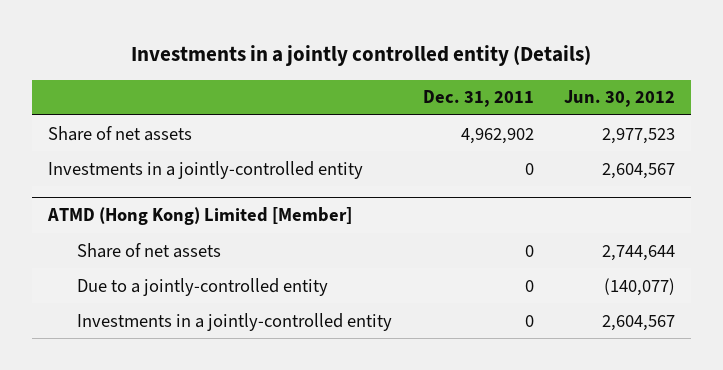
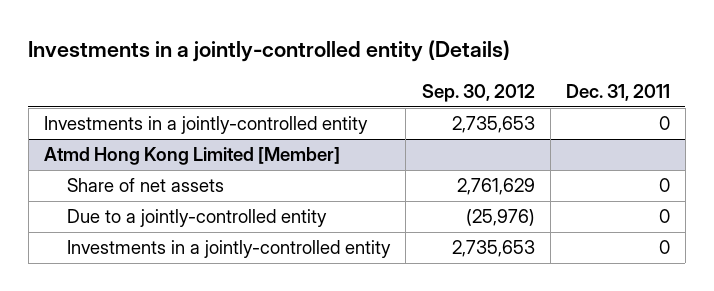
- Investments in a jointly controlled entity (Details)
+ Investments in a jointly-controlled entity (Details)
- | Dec. 31, 2011 | Jun. 30, 2012
+ | Sep. 30, 2012 | Dec. 31, 2011
- Share of net assets | 4,962,902 | 2,977,523
- ATMD (Hong Kong) Limited [Member]
+ Atmd Hong Kong Limited [Member]

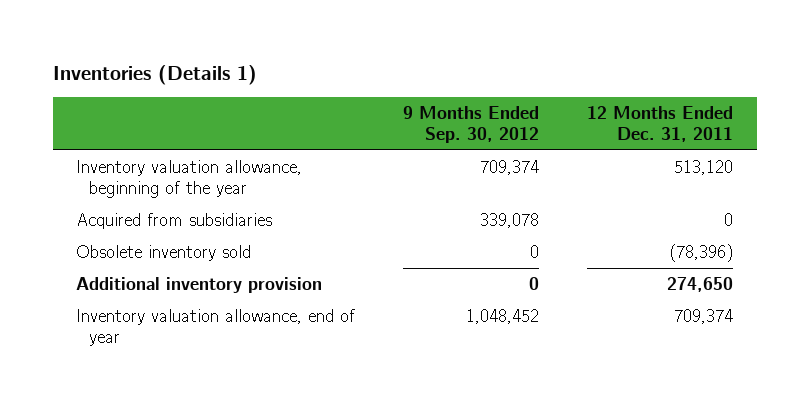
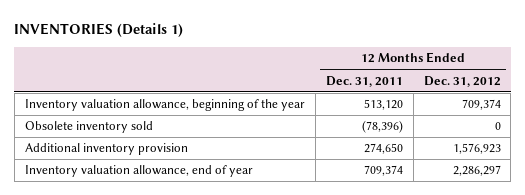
- Inventories (Details 1)
+ INVENTORIES (Details 1)
- | 9 Months Ended Sep. 30, 2012 | 12 Months Ended Dec. 31, 2011
+ | 12 Months Ended Dec. 31, 2011 | 12 Months Ended Dec. 31, 2012
- Acquired from subsidiaries | 339,078 | 0

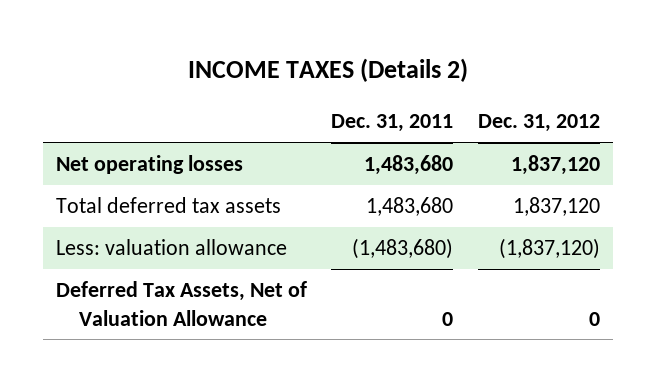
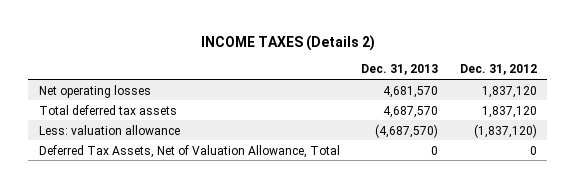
- | Dec. 31, 2011 | Dec. 31, 2012
+ | Dec. 31, 2013 | Dec. 31, 2012
- Deferred Tax Assets, Net of Valuation Allowance | 0 | 0
+ Deferred Tax Assets, Net of Valuation Allowance, Total | 0 | 0

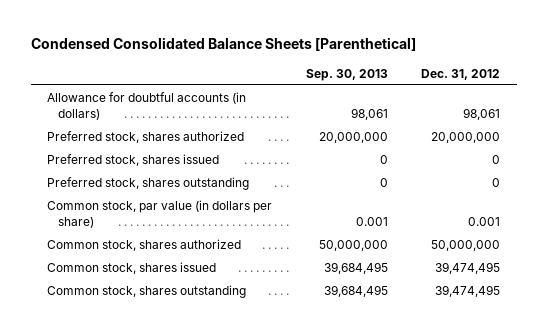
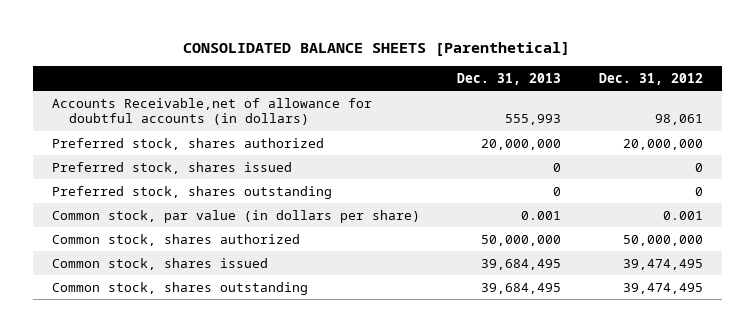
- Condensed Consolidated Balance Sheets [Parenthetical]
+ CONSOLIDATED BALANCE SHEETS [Parenthetical]
- | Sep. 30, 2013 | Dec. 31, 2012
+ | Dec. 31, 2013 | Dec. 31, 2012
- Allowance for doubtful accounts (in dollars) | 98,061 | 98,061
+ Accounts Receivable,net of allowance for doubtful accounts (in dollars) | 555,993 | 98,061

